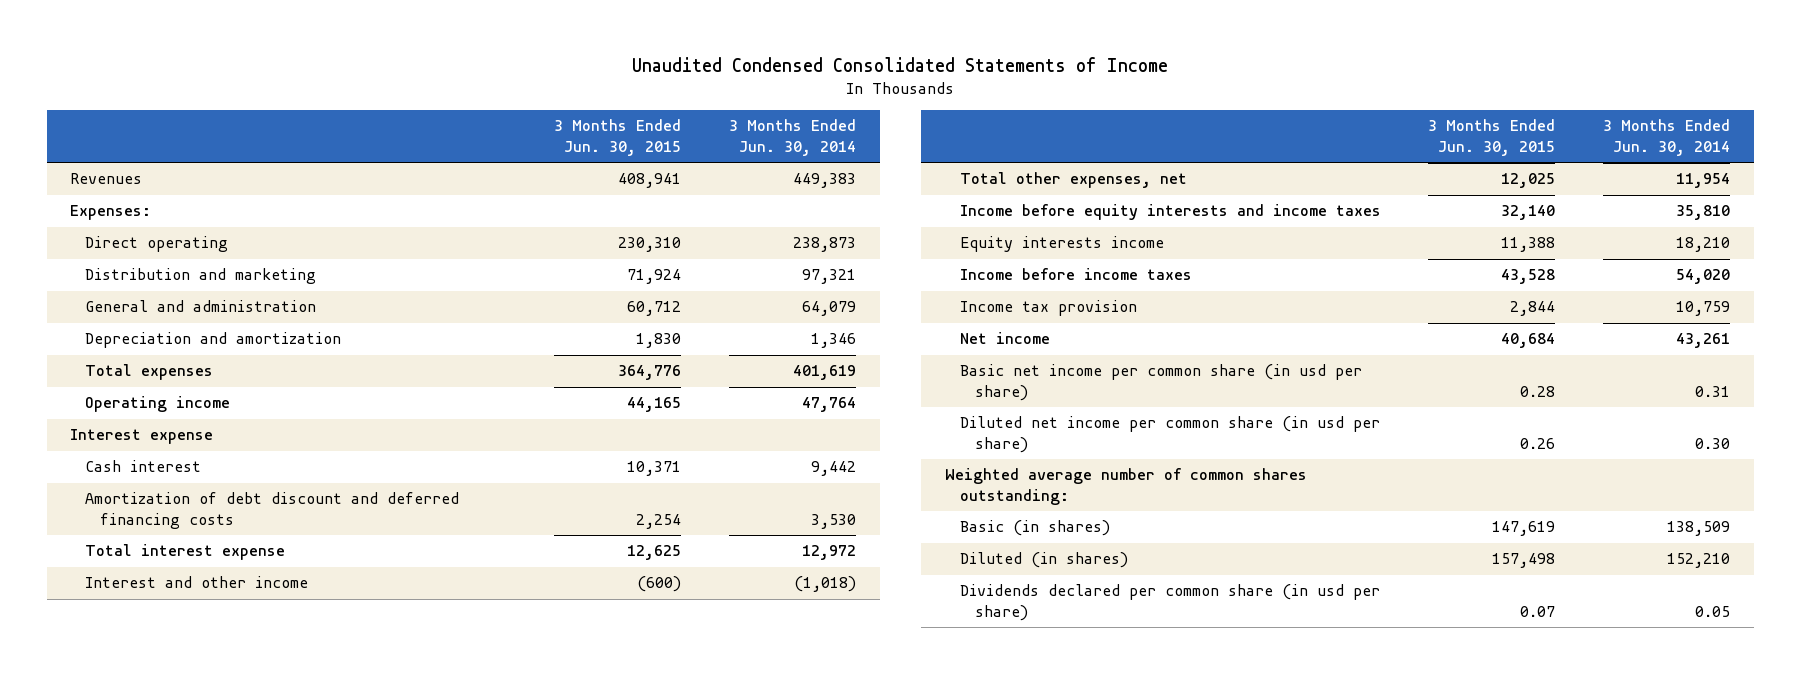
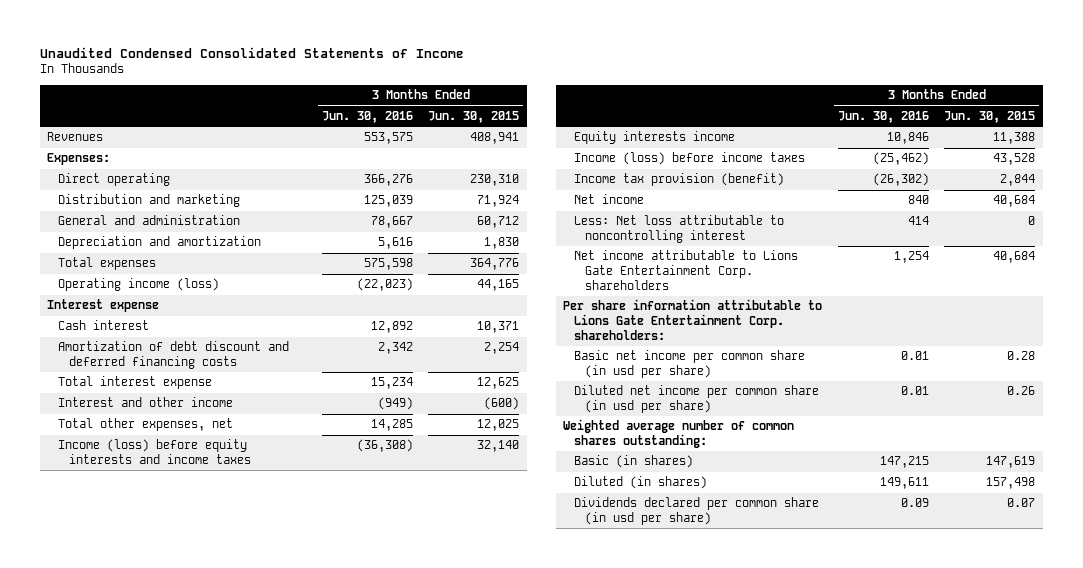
- | 3 Months Ended Jun. 30, 2015 | 3 Months Ended Jun. 30, 2014
+ | 3 Months Ended Jun. 30, 2016 | 3 Months Ended Jun. 30, 2015
- Operating income | 44,165 | 47,764
+ Operating income (loss) | (22,023) | 44,165
- Income before equity interests and income taxes | 32,140 | 35,810
+ Income (loss) before equity interests and income taxes | (36,308) | 32,140
- Income before income taxes | 43,528 | 54,020
- Income tax provision | 2,844 | 10,759
+ Income (loss) before income taxes | (25,462) | 43,528
+ Income tax provision (benefit) | (26,302) | 2,844
+ Less: Net loss attributable to noncontrolling interest | 414 | 0
+ Net income attributable to Lions Gate Entertainment Corp. shareholders | 1,254 | 40,684
+ Per share information attributable to Lions Gate Entertainment Corp. shareholders:

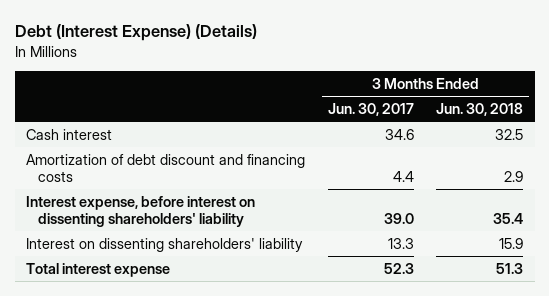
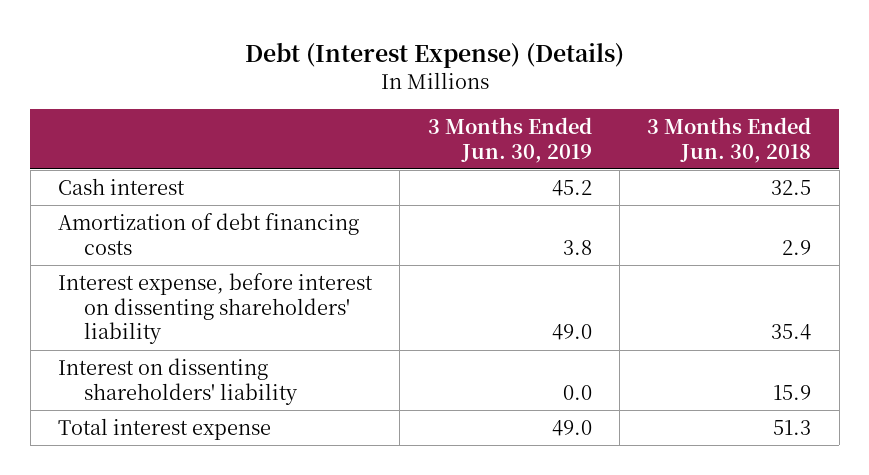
- | 3 Months Ended Jun. 30, 2017 | 3 Months Ended Jun. 30, 2018
+ | 3 Months Ended Jun. 30, 2019 | 3 Months Ended Jun. 30, 2018
- Amortization of debt discount and financing costs | 4.4 | 2.9
+ Amortization of debt financing costs | 3.8 | 2.9

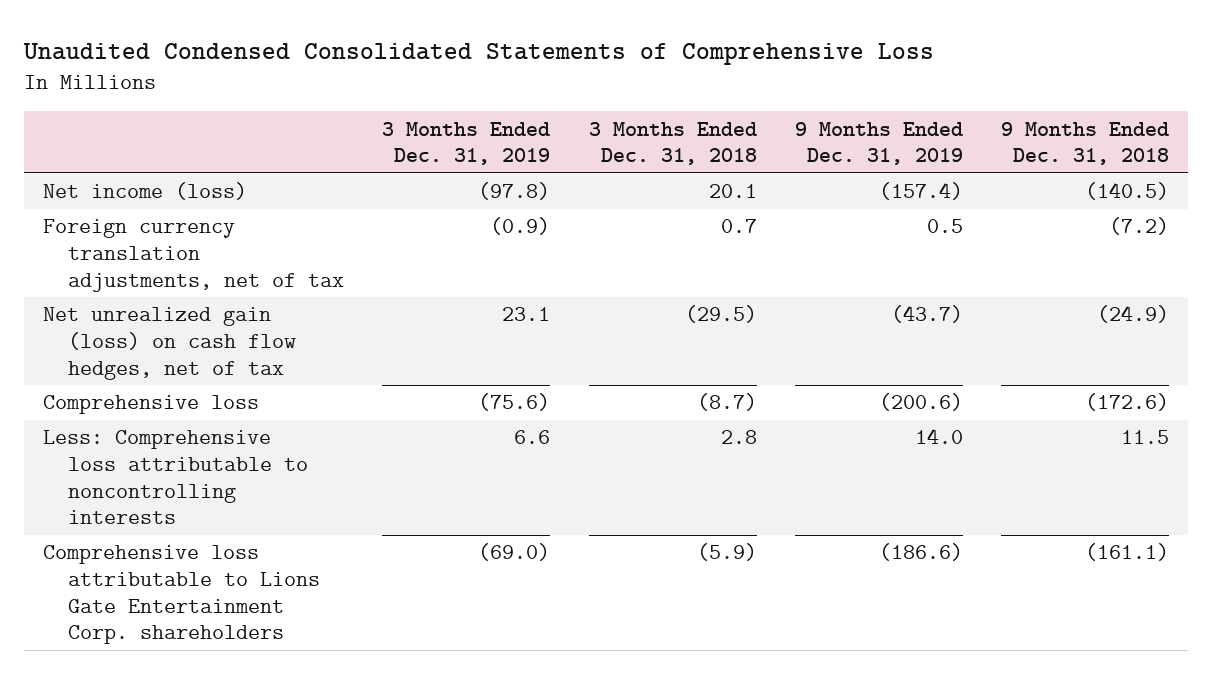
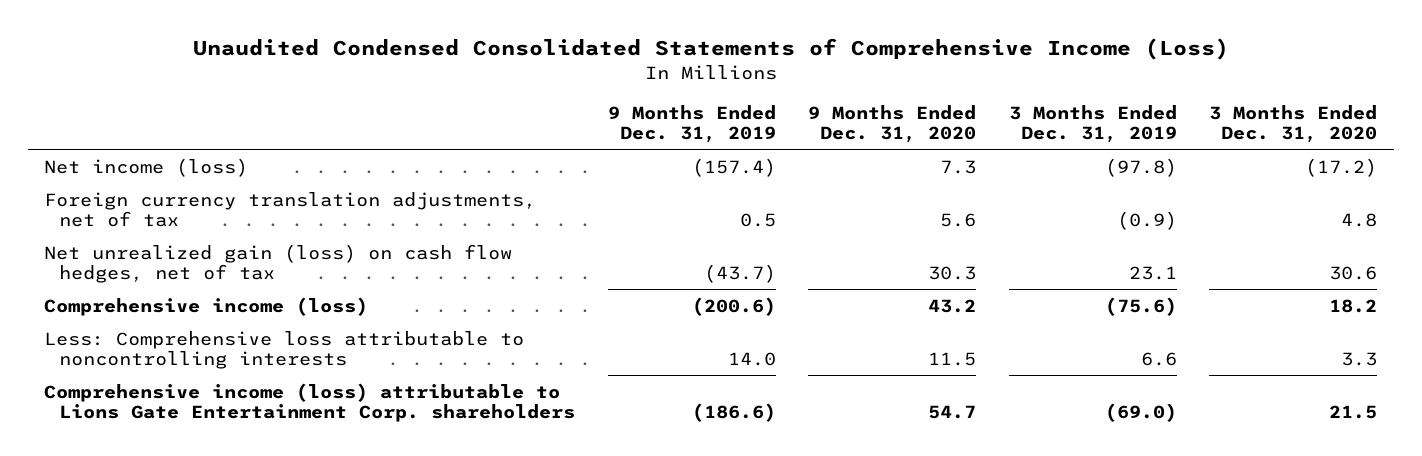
- Unaudited Condensed Consolidated Statements of Comprehensive Loss
+ Unaudited Condensed Consolidated Statements of Comprehensive Income (Loss)
- | 3 Months Ended Dec. 31, 2019 | 3 Months Ended Dec. 31, 2018 | 9 Months Ended Dec. 31, 2019 | 9 Months Ended Dec. 31, 2018
+ | 9 Months Ended Dec. 31, 2019 | 9 Months Ended Dec. 31, 2020 | 3 Months Ended Dec. 31, 2019 | 3 Months Ended Dec. 31, 2020
- Comprehensive loss | (75.6) | (8.7) | (200.6) | (172.6)
+ Comprehensive income (loss) | (200.6) | 43.2 | (75.6) | 18.2
- Comprehensive loss attributable to Lions Gate Entertainment Corp. shareholders | (69.0) | (5.9) | (186.6) | (161.1)
+ Comprehensive income (loss) attributable to Lions Gate Entertainment Corp. shareholders | (186.6) | 54.7 | (69.0) | 21.5

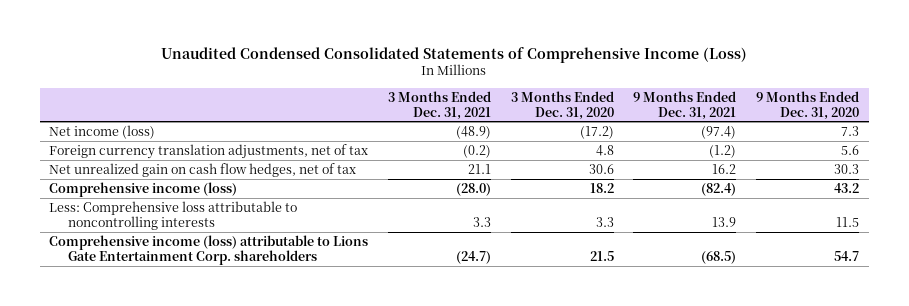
- | 9 Months Ended Dec. 31, 2019 | 9 Months Ended Dec. 31, 2020 | 3 Months Ended Dec. 31, 2019 | 3 Months Ended Dec. 31, 2020
+ | 3 Months Ended Dec. 31, 2021 | 3 Months Ended Dec. 31, 2020 | 9 Months Ended Dec. 31, 2021 | 9 Months Ended Dec. 31, 2020
- Net unrealized gain (loss) on cash flow hedges, net of tax | (43.7) | 30.3 | 23.1 | 30.6
+ Net unrealized gain on cash flow hedges, net of tax | 21.1 | 30.6 | 16.2 | 30.3

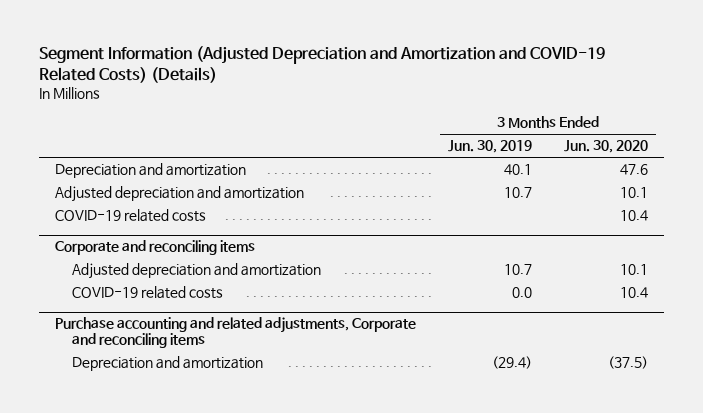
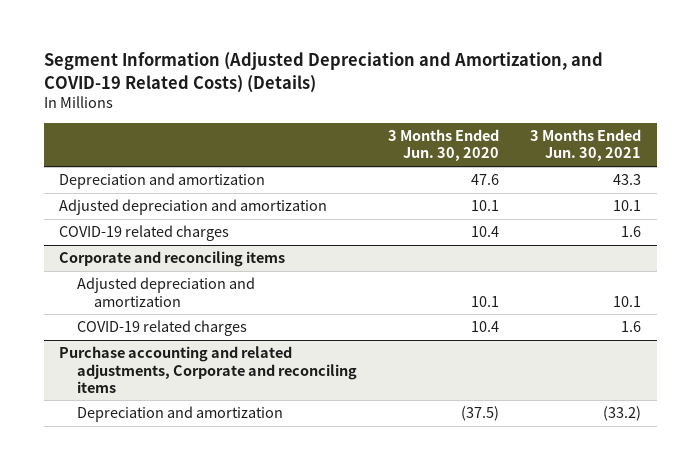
- Segment Information (Adjusted Depreciation and Amortization and COVID-19 Related Costs) (Details)
+ Segment Information (Adjusted Depreciation and Amortization, and COVID-19 Related Costs) (Details)
- | 3 Months Ended Jun. 30, 2019 | 3 Months Ended Jun. 30, 2020
+ | 3 Months Ended Jun. 30, 2020 | 3 Months Ended Jun. 30, 2021
- COVID-19 related costs | | 10.4
+ COVID-19 related charges | 10.4 | 1.6
@ Corporate and reconciling items
- COVID-19 related costs | 0.0 | 10.4
+ COVID-19 related charges | 10.4 | 1.6

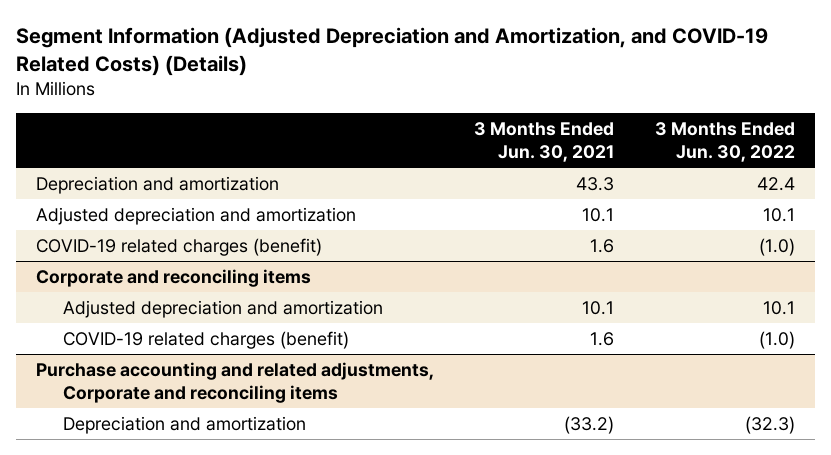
- | 3 Months Ended Jun. 30, 2020 | 3 Months Ended Jun. 30, 2021
+ | 3 Months Ended Jun. 30, 2021 | 3 Months Ended Jun. 30, 2022
- COVID-19 related charges | 10.4 | 1.6
+ COVID-19 related charges (benefit) | 1.6 | (1.0)
@ Corporate and reconciling items
- COVID-19 related charges | 10.4 | 1.6
+ COVID-19 related charges (benefit) | 1.6 | (1.0)

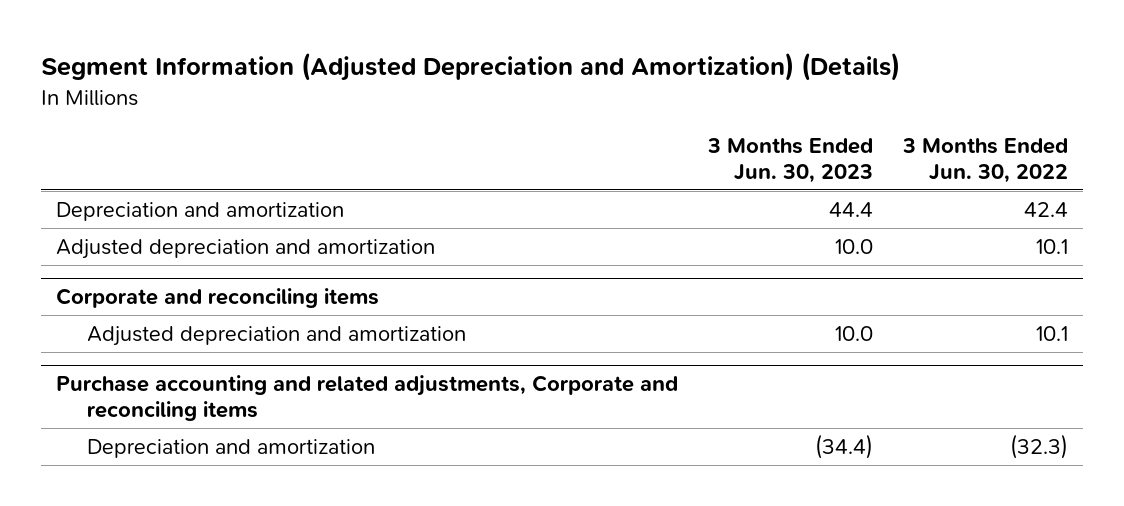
- Segment Information (Adjusted Depreciation and Amortization, and COVID-19 Related Costs) (Details)
+ Segment Information (Adjusted Depreciation and Amortization) (Details)
- | 3 Months Ended Jun. 30, 2021 | 3 Months Ended Jun. 30, 2022
+ | 3 Months Ended Jun. 30, 2023 | 3 Months Ended Jun. 30, 2022
- COVID-19 related charges (benefit) | 1.6 | (1.0)
@ Corporate and reconciling items
- COVID-19 related charges (benefit) | 1.6 | (1.0)

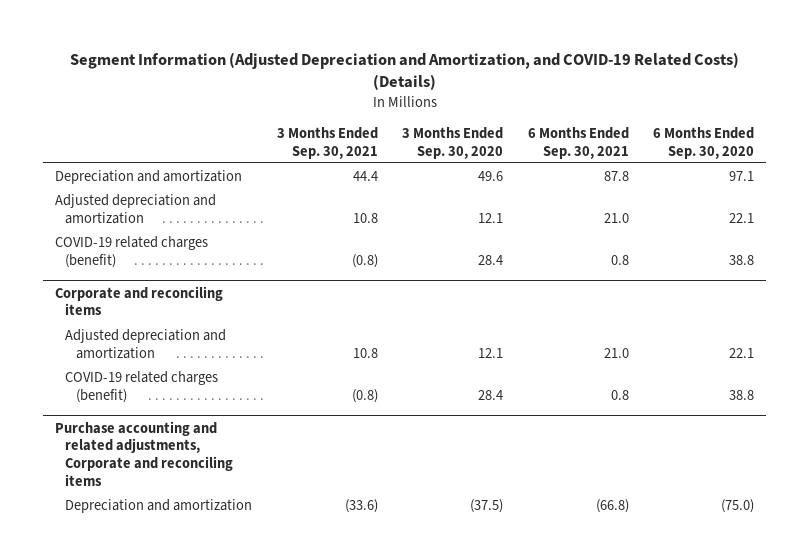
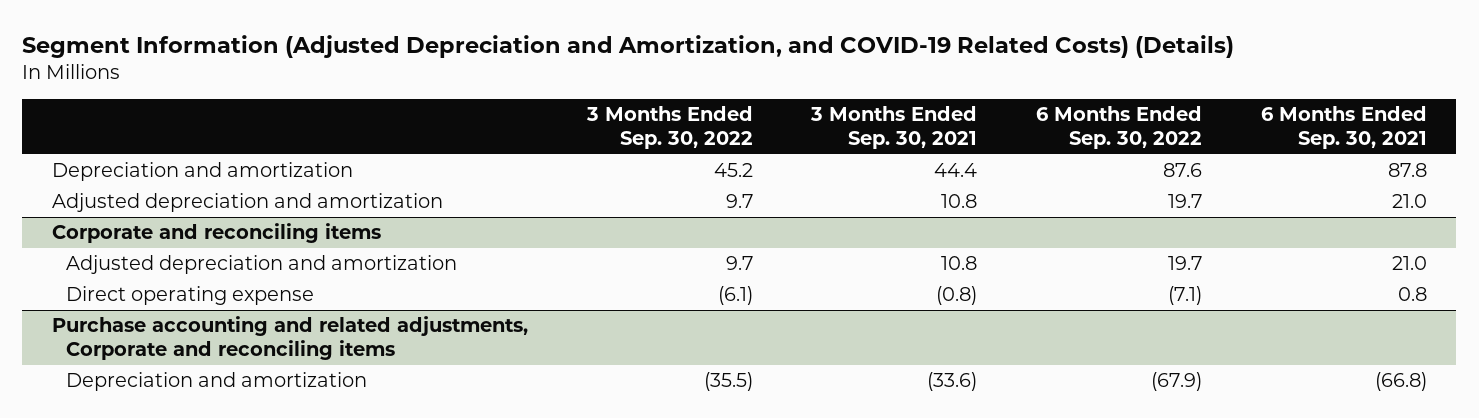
- | 3 Months Ended Sep. 30, 2021 | 3 Months Ended Sep. 30, 2020 | 6 Months Ended Sep. 30, 2021 | 6 Months Ended Sep. 30, 2020
+ | 3 Months Ended Sep. 30, 2022 | 3 Months Ended Sep. 30, 2021 | 6 Months Ended Sep. 30, 2022 | 6 Months Ended Sep. 30, 2021
- COVID-19 related charges (benefit) | (0.8) | 28.4 | 0.8 | 38.8
@ Corporate and reconciling items
- COVID-19 related charges (benefit) | (0.8) | 28.4 | 0.8 | 38.8
+ Direct operating expense | (6.1) | (0.8) | (7.1) | 0.8

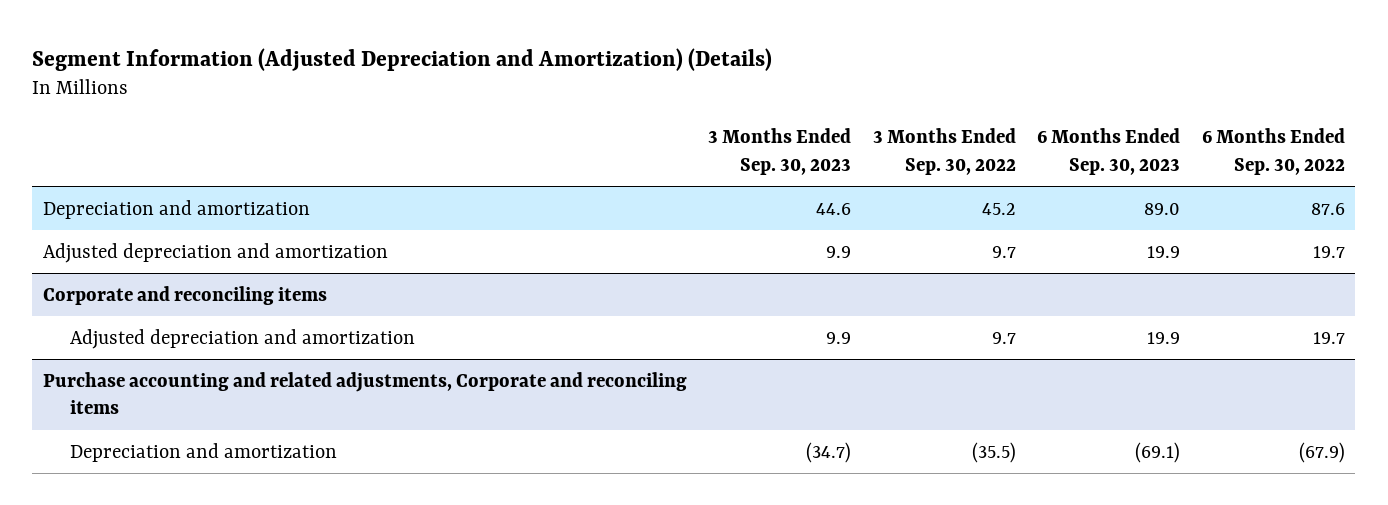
- Segment Information (Adjusted Depreciation and Amortization, and COVID-19 Related Costs) (Details)
+ Segment Information (Adjusted Depreciation and Amortization) (Details)
- | 3 Months Ended Sep. 30, 2022 | 3 Months Ended Sep. 30, 2021 | 6 Months Ended Sep. 30, 2022 | 6 Months Ended Sep. 30, 2021
+ | 3 Months Ended Sep. 30, 2023 | 3 Months Ended Sep. 30, 2022 | 6 Months Ended Sep. 30, 2023 | 6 Months Ended Sep. 30, 2022
@ Corporate and reconciling items
- Direct operating expense | (6.1) | (0.8) | (7.1) | 0.8

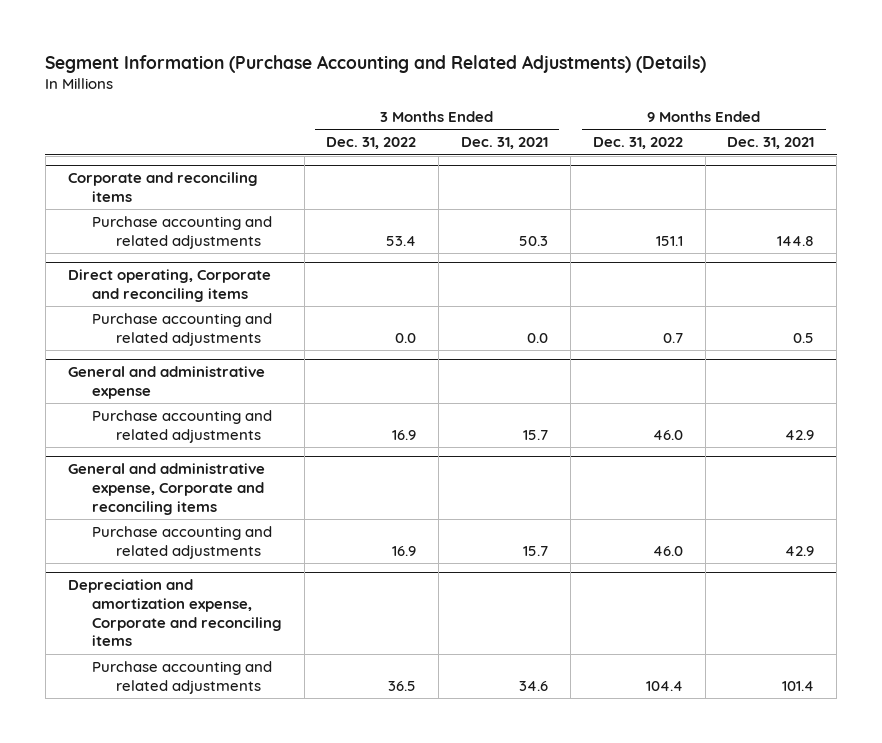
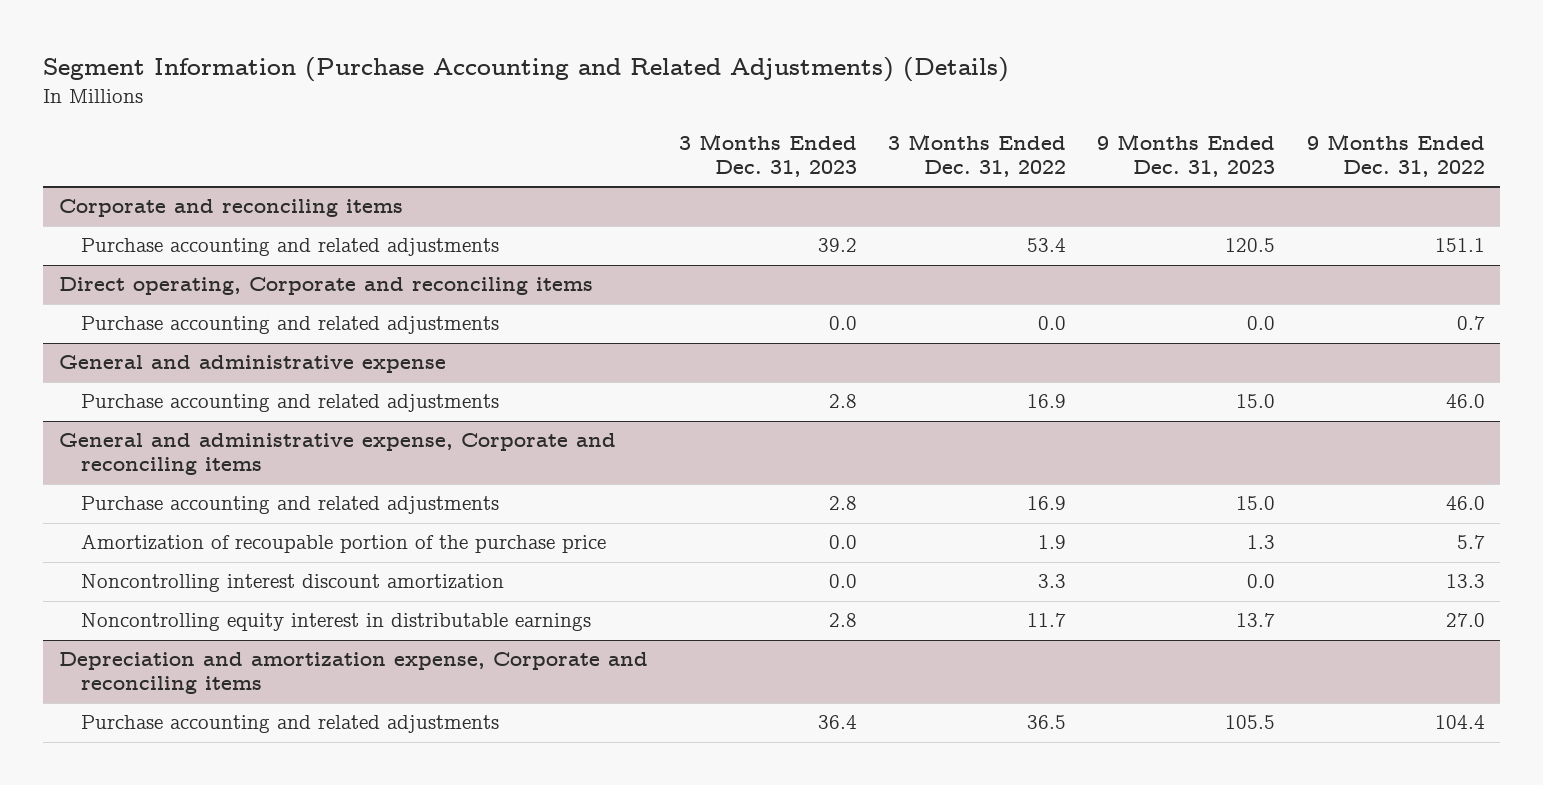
- | 3 Months Ended Dec. 31, 2022 | 3 Months Ended Dec. 31, 2021 | 9 Months Ended Dec. 31, 2022 | 9 Months Ended Dec. 31, 2021
+ | 3 Months Ended Dec. 31, 2023 | 3 Months Ended Dec. 31, 2022 | 9 Months Ended Dec. 31, 2023 | 9 Months Ended Dec. 31, 2022
@ General and administrative expense, Corporate and reconciling items
+ Amortization of recoupable portion of the purchase price | 0.0 | 1.9 | 1.3 | 5.7
+ Noncontrolling interest discount amortization | 0.0 | 3.3 | 0.0 | 13.3
+ Noncontrolling equity interest in distributable earnings | 2.8 | 11.7 | 13.7 | 27.0

